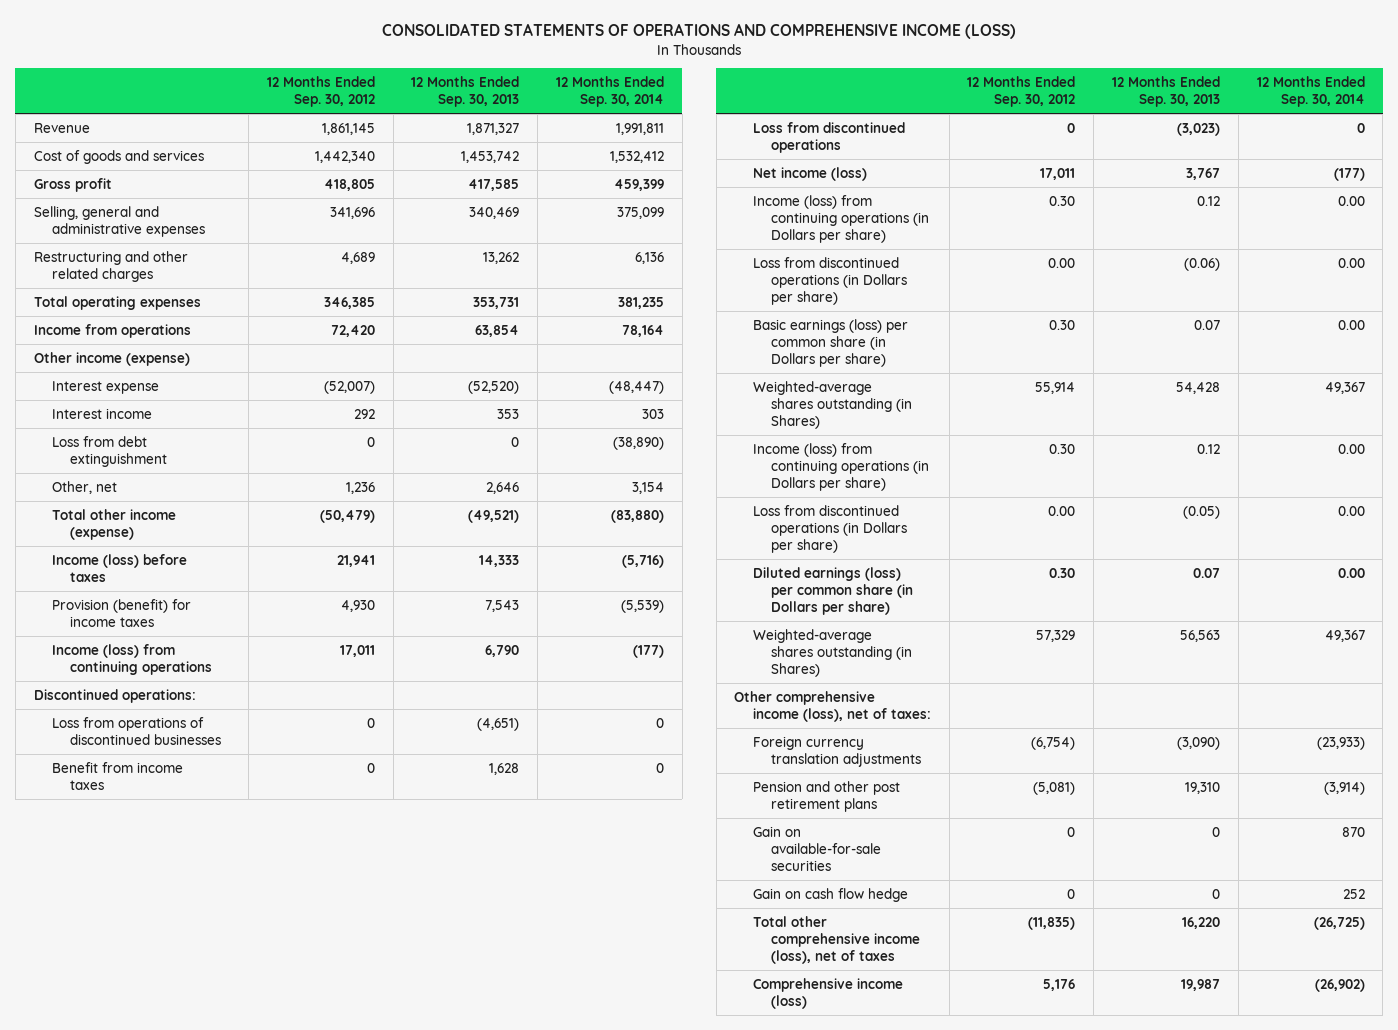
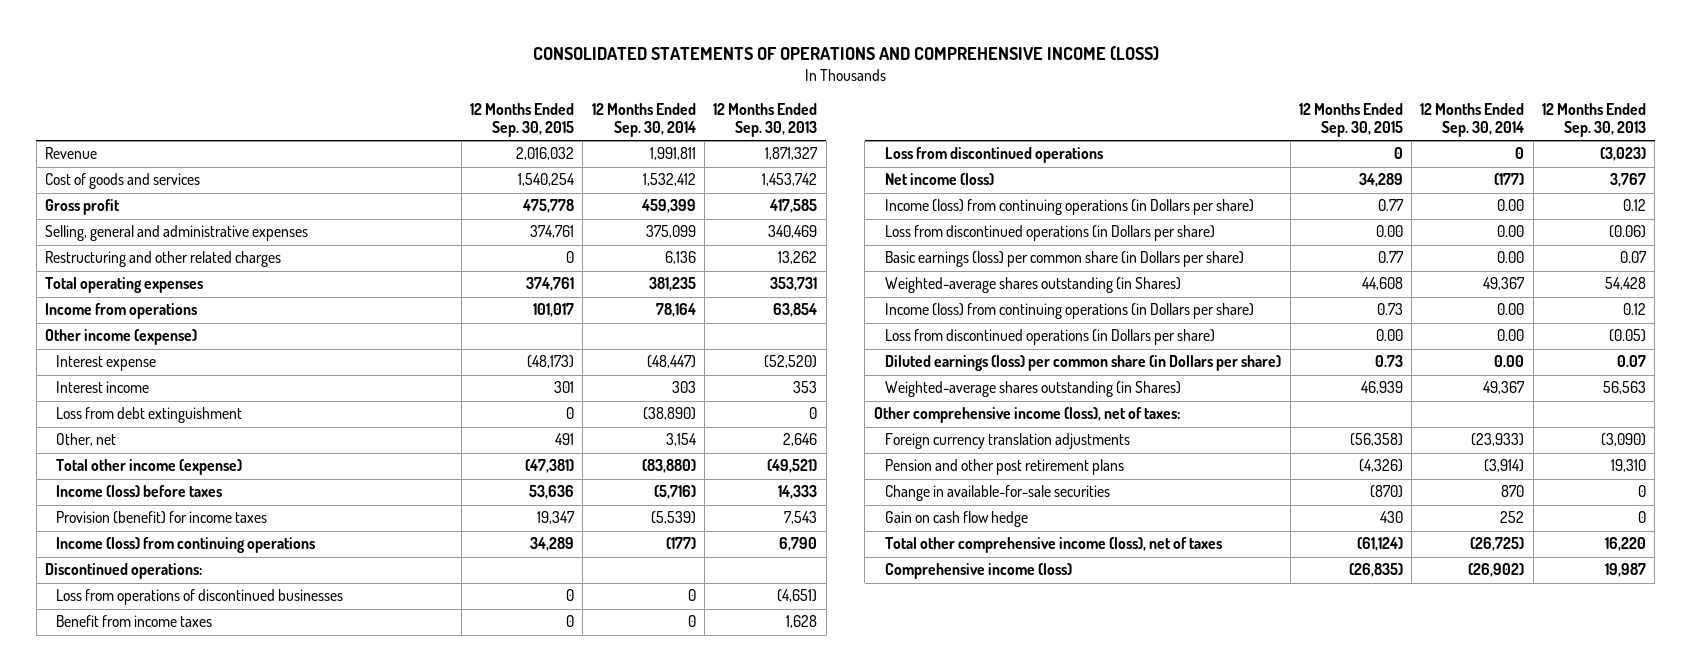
- | 12 Months Ended Sep. 30, 2012 | 12 Months Ended Sep. 30, 2013 | 12 Months Ended Sep. 30, 2014
+ | 12 Months Ended Sep. 30, 2015 | 12 Months Ended Sep. 30, 2014 | 12 Months Ended Sep. 30, 2013
- Gain on available-for-sale securities | 0 | 0 | 870
+ Change in available-for-sale securities | (870) | 870 | 0

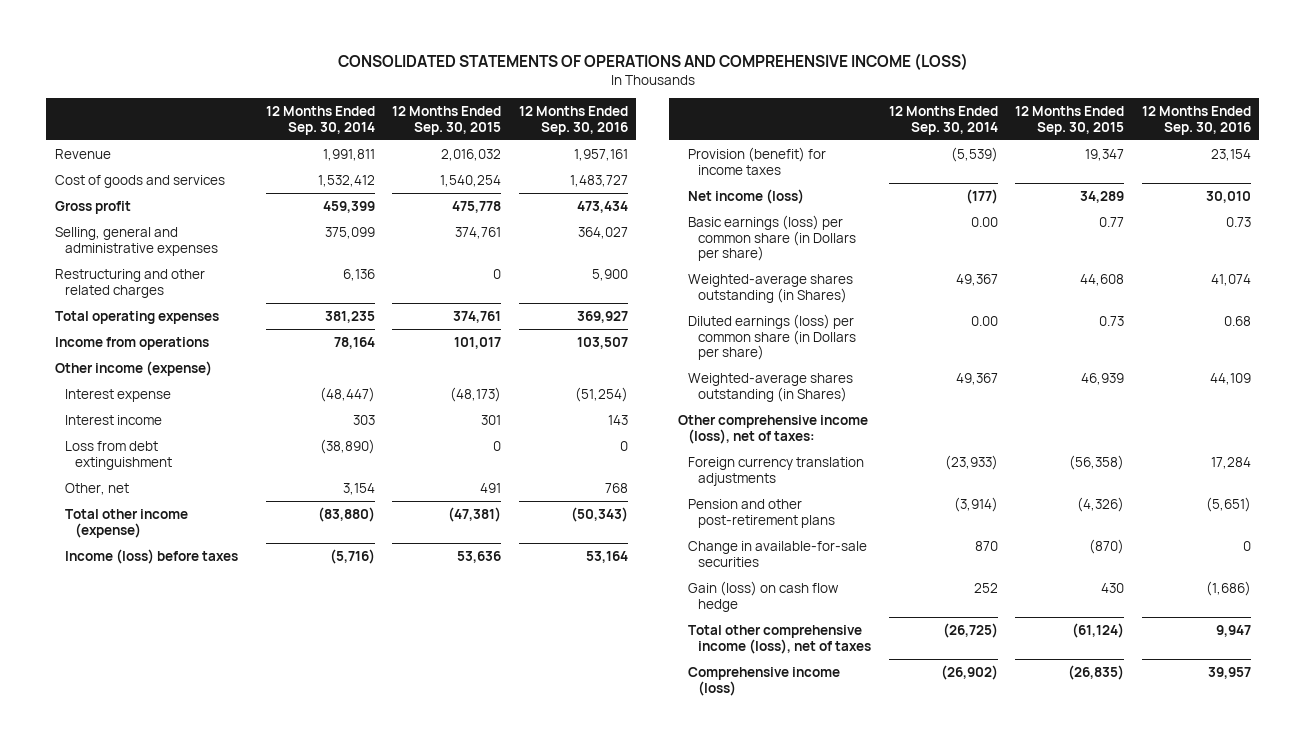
- | 12 Months Ended Sep. 30, 2015 | 12 Months Ended Sep. 30, 2014 | 12 Months Ended Sep. 30, 2013
+ | 12 Months Ended Sep. 30, 2014 | 12 Months Ended Sep. 30, 2015 | 12 Months Ended Sep. 30, 2016
- Income (loss) from continuing operations | 34,289 | (177) | 6,790
- Discontinued operations:
- Loss from operations of discontinued businesses | 0 | 0 | (4,651)
- Benefit from income taxes | 0 | 0 | 1,628
- Loss from discontinued operations | 0 | 0 | (3,023)
- Income (loss) from continuing operations (in Dollars per share) | 0.77 | 0.00 | 0.12
- Loss from discontinued operations (in Dollars per share) | 0.00 | 0.00 | (0.06)
- Income (loss) from continuing operations (in Dollars per share) | 0.73 | 0.00 | 0.12
- Loss from discontinued operations (in Dollars per share) | 0.00 | 0.00 | (0.05)
- Pension and other post retirement plans | (4,326) | (3,914) | 19,310
+ Pension and other post-retirement plans | (3,914) | (4,326) | (5,651)
- Gain on cash flow hedge | 430 | 252 | 0
+ Gain (loss) on cash flow hedge | 252 | 430 | (1,686)

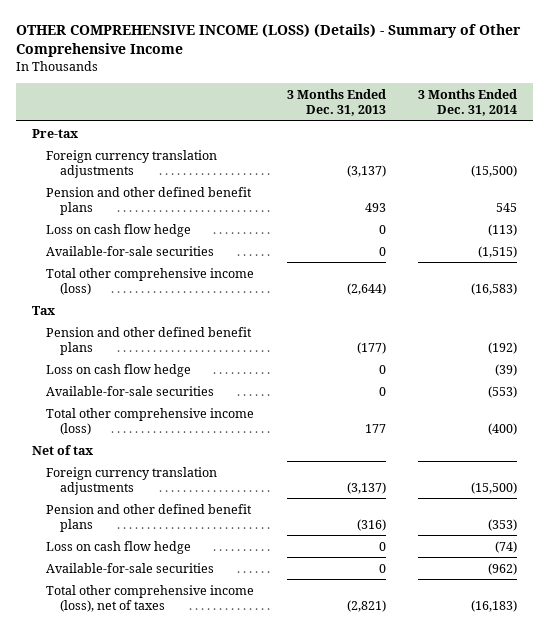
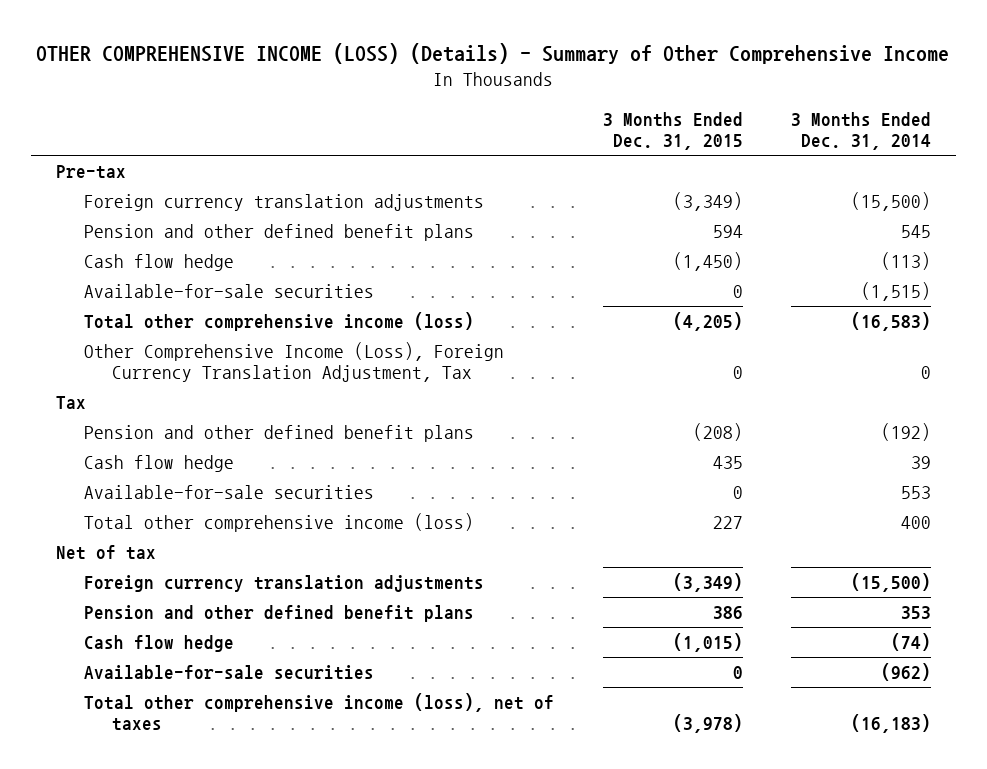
- | 3 Months Ended Dec. 31, 2013 | 3 Months Ended Dec. 31, 2014
+ | 3 Months Ended Dec. 31, 2015 | 3 Months Ended Dec. 31, 2014
- Loss on cash flow hedge | 0 | (113)
+ Cash flow hedge | (1,450) | (113)
+ Other Comprehensive Income (Loss), Foreign Currency Translation Adjustment, Tax | 0 | 0
- Loss on cash flow hedge | 0 | (39)
- Available-for-sale securities | 0 | (553)
- Total other comprehensive income (loss) | 177 | (400)
+ Cash flow hedge | 435 | 39
+ Available-for-sale securities | 0 | 553
+ Total other comprehensive income (loss) | 227 | 400
- Pension and other defined benefit plans | (316) | (353)
- Loss on cash flow hedge | 0 | (74)
+ Pension and other defined benefit plans | 386 | 353
+ Cash flow hedge | (1,015) | (74)

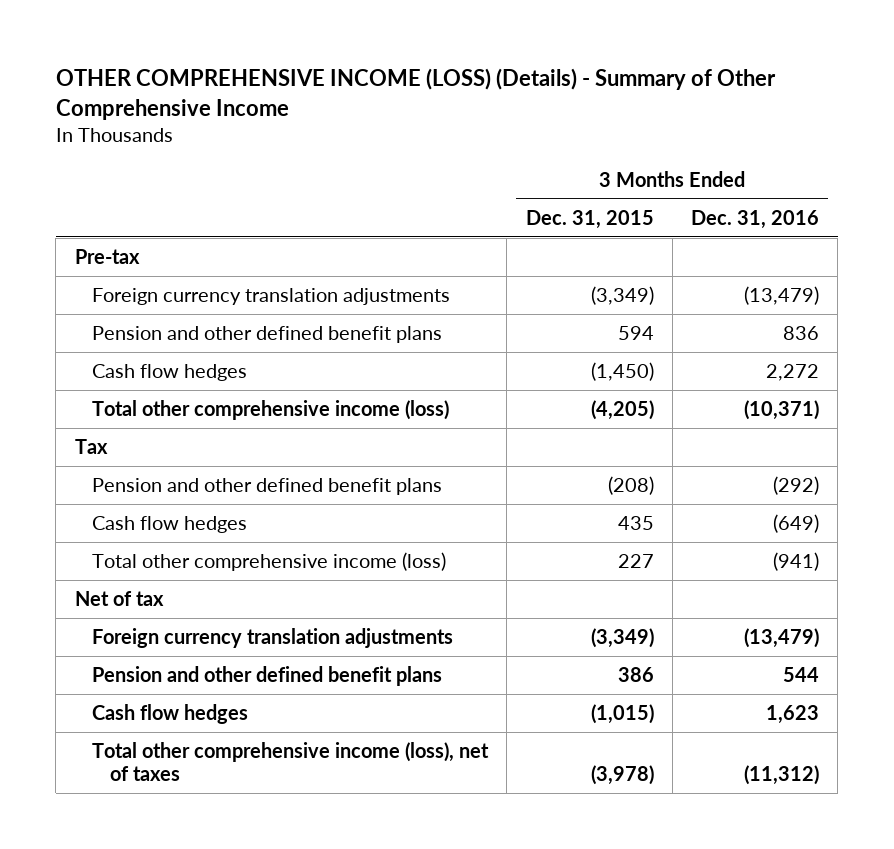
- | 3 Months Ended Dec. 31, 2015 | 3 Months Ended Dec. 31, 2014
+ | 3 Months Ended Dec. 31, 2015 | 3 Months Ended Dec. 31, 2016
- Cash flow hedge | (1,450) | (113)
- Available-for-sale securities | 0 | (1,515)
+ Cash flow hedges | (1,450) | 2,272
- Other Comprehensive Income (Loss), Foreign Currency Translation Adjustment, Tax | 0 | 0
- Cash flow hedge | 435 | 39
- Available-for-sale securities | 0 | 553
+ Cash flow hedges | 435 | (649)
- Cash flow hedge | (1,015) | (74)
- Available-for-sale securities | 0 | (962)
+ Cash flow hedges | (1,015) | 1,623

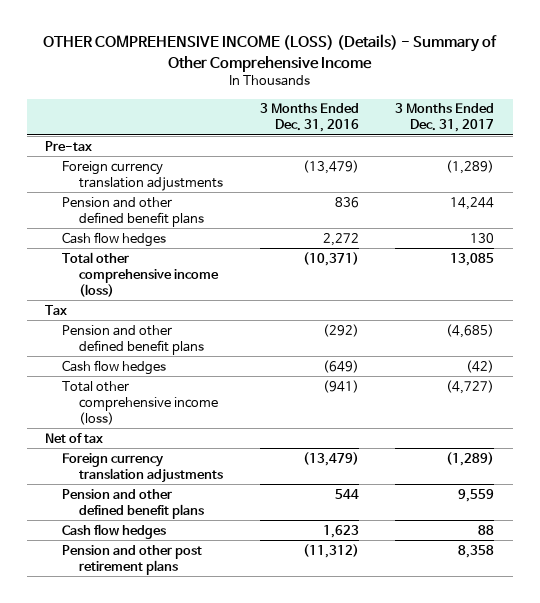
- | 3 Months Ended Dec. 31, 2015 | 3 Months Ended Dec. 31, 2016
+ | 3 Months Ended Dec. 31, 2016 | 3 Months Ended Dec. 31, 2017
- Total other comprehensive income (loss), net of taxes | (3,978) | (11,312)
+ Pension and other post retirement plans | (11,312) | 8,358

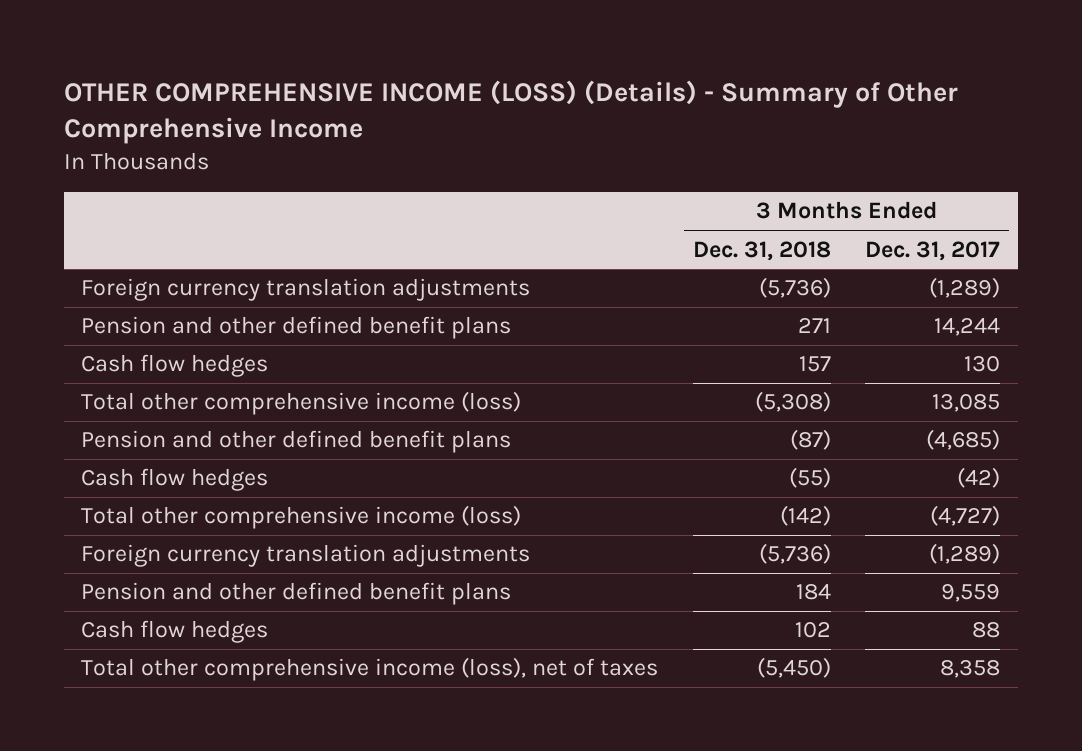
- | 3 Months Ended Dec. 31, 2016 | 3 Months Ended Dec. 31, 2017
+ | 3 Months Ended Dec. 31, 2018 | 3 Months Ended Dec. 31, 2017
- Pre-tax
- Tax
- Net of tax
- Pension and other post retirement plans | (11,312) | 8,358
+ Total other comprehensive income (loss), net of taxes | (5,450) | 8,358

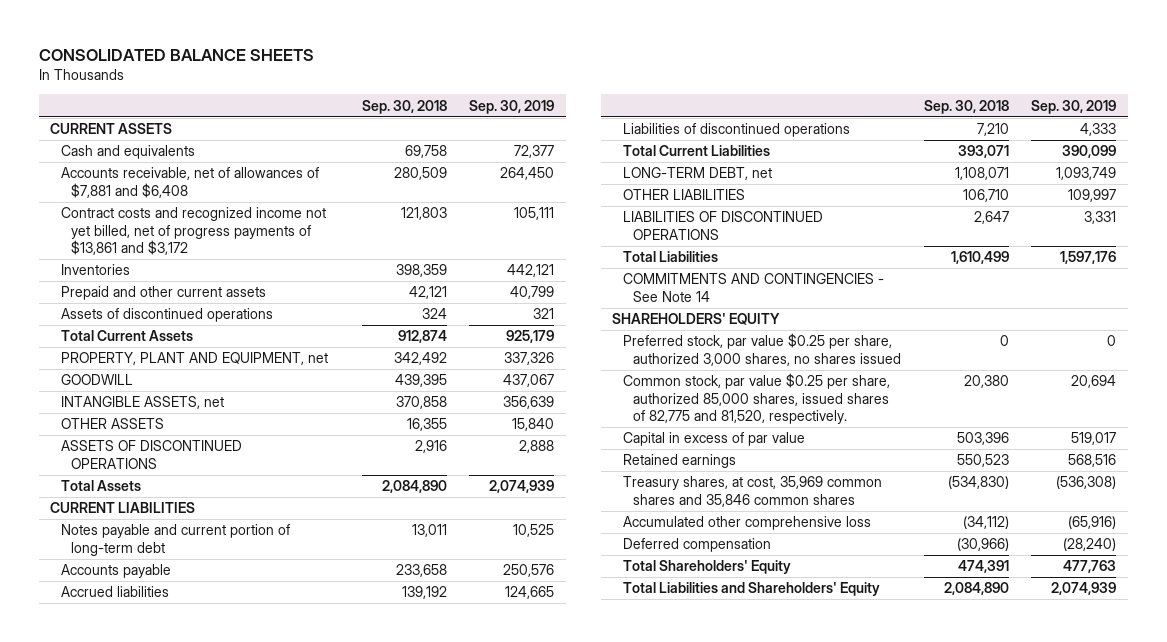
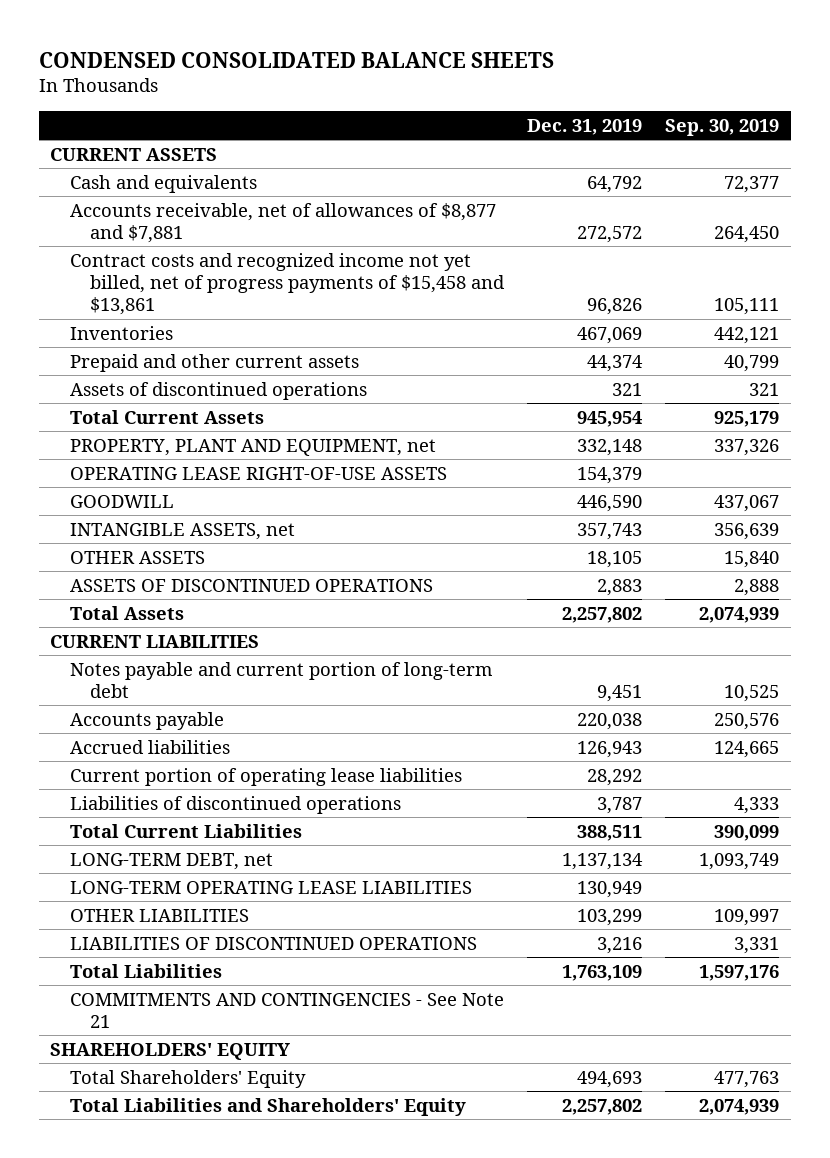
- CONSOLIDATED BALANCE SHEETS
+ CONDENSED CONSOLIDATED BALANCE SHEETS
- | Sep. 30, 2018 | Sep. 30, 2019
+ | Dec. 31, 2019 | Sep. 30, 2019
- Accounts receivable, net of allowances of $7,881 and $6,408 | 280,509 | 264,450
- Contract costs and recognized income not yet billed, net of progress payments of $13,861 and $3,172 | 121,803 | 105,111
+ Accounts receivable, net of allowances of $8,877 and $7,881 | 272,572 | 264,450
+ Contract costs and recognized income not yet billed, net of progress payments of $15,458 and $13,861 | 96,826 | 105,111
+ OPERATING LEASE RIGHT-OF-USE ASSETS | 154,379 |
+ Current portion of operating lease liabilities | 28,292 |
+ LONG-TERM OPERATING LEASE LIABILITIES | 130,949 |
- COMMITMENTS AND CONTINGENCIES - See Note 14
+ COMMITMENTS AND CONTINGENCIES - See Note 21
- Preferred stock, par value $0.25 per share, authorized 3,000 shares, no shares issued | 0 | 0
- Common stock, par value $0.25 per share, authorized 85,000 shares, issued shares of 82,775 and 81,520, respectively. | 20,380 | 20,694
- Capital in excess of par value | 503,396 | 519,017
- Retained earnings | 550,523 | 568,516
- Treasury shares, at cost, 35,969 common shares and 35,846 common shares | (534,830) | (536,308)
- Accumulated other comprehensive loss | (34,112) | (65,916)
- Deferred compensation | (30,966) | (28,240)

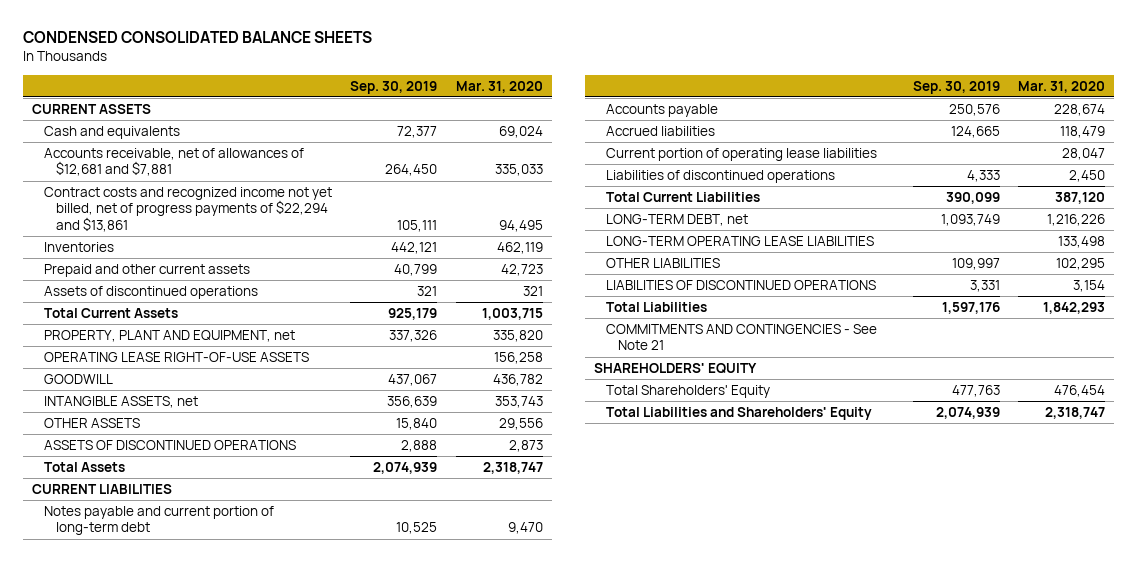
- | Dec. 31, 2019 | Sep. 30, 2019
+ | Sep. 30, 2019 | Mar. 31, 2020
- Accounts receivable, net of allowances of $8,877 and $7,881 | 272,572 | 264,450
- Contract costs and recognized income not yet billed, net of progress payments of $15,458 and $13,861 | 96,826 | 105,111
+ Accounts receivable, net of allowances of $12,681 and $7,881 | 264,450 | 335,033
+ Contract costs and recognized income not yet billed, net of progress payments of $22,294 and $13,861 | 105,111 | 94,495

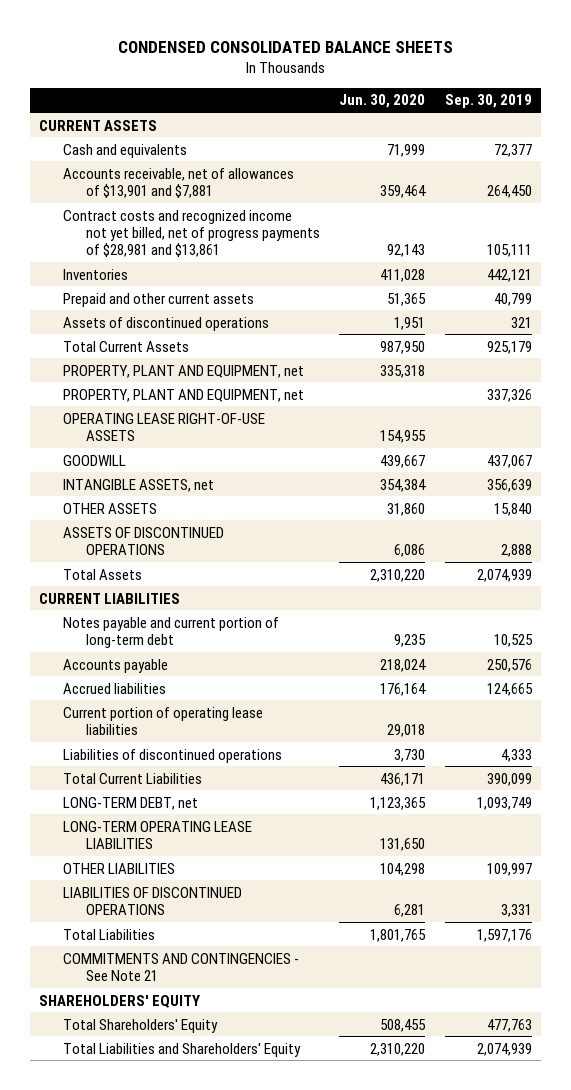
- | Sep. 30, 2019 | Mar. 31, 2020
+ | Jun. 30, 2020 | Sep. 30, 2019
- Accounts receivable, net of allowances of $12,681 and $7,881 | 264,450 | 335,033
- Contract costs and recognized income not yet billed, net of progress payments of $22,294 and $13,861 | 105,111 | 94,495
+ Accounts receivable, net of allowances of $13,901 and $7,881 | 359,464 | 264,450
+ Contract costs and recognized income not yet billed, net of progress payments of $28,981 and $13,861 | 92,143 | 105,111
+ PROPERTY, PLANT AND EQUIPMENT, net | 335,318 |

